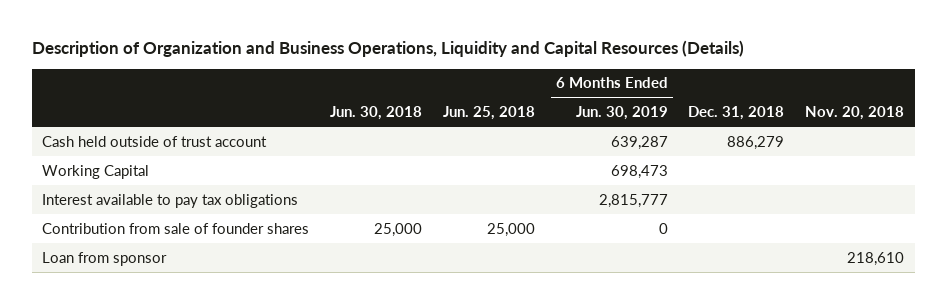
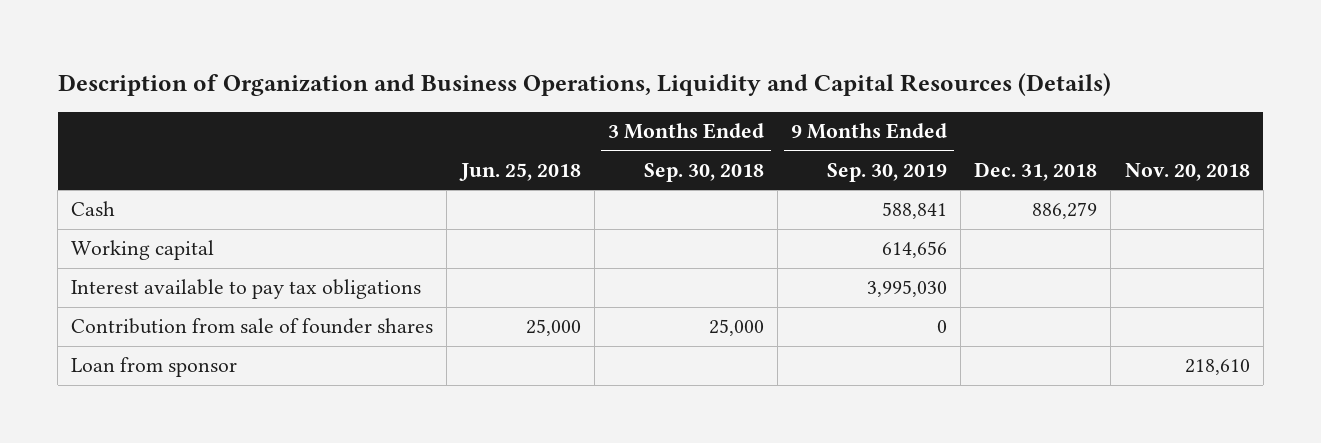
- | Jun. 30, 2018 | Jun. 25, 2018 | 6 Months Ended Jun. 30, 2019 | Dec. 31, 2018 | Nov. 20, 2018
+ | Jun. 25, 2018 | 3 Months Ended Sep. 30, 2018 | 9 Months Ended Sep. 30, 2019 | Dec. 31, 2018 | Nov. 20, 2018
- Cash held outside of trust account | | | 639,287 | 886,279 |
- Working Capital | | | 698,473 | |
+ Cash | | | 588,841 | 886,279 |
+ Working capital | | | 614,656 | |

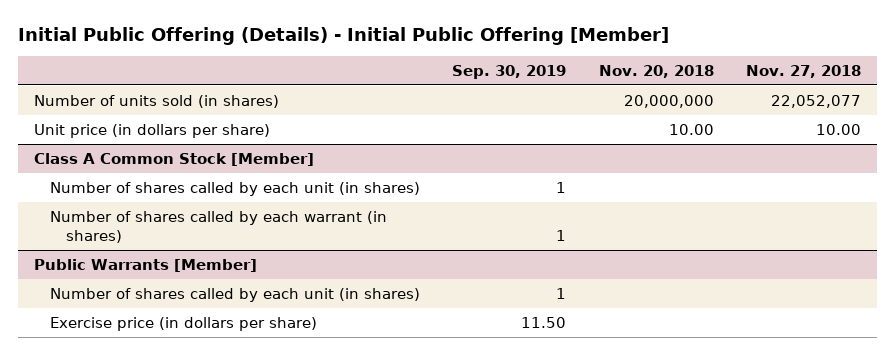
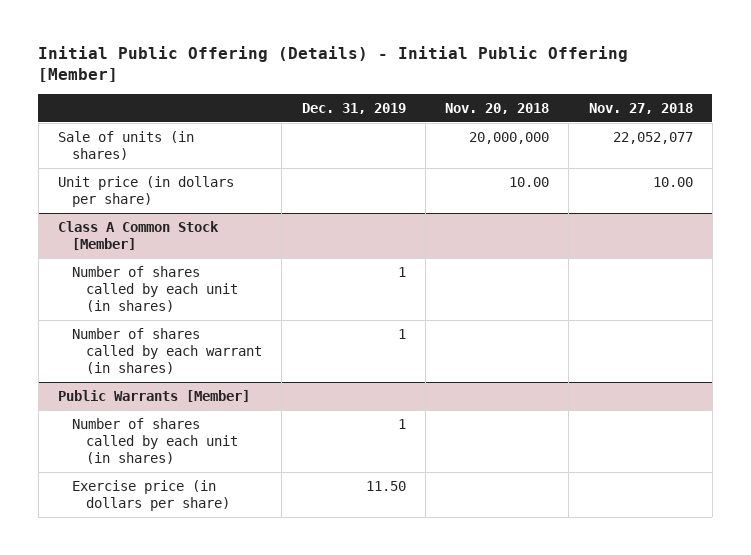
- | Sep. 30, 2019 | Nov. 20, 2018 | Nov. 27, 2018
+ | Dec. 31, 2019 | Nov. 20, 2018 | Nov. 27, 2018
- Number of units sold (in shares) | | 20,000,000 | 22,052,077
+ Sale of units (in shares) | | 20,000,000 | 22,052,077

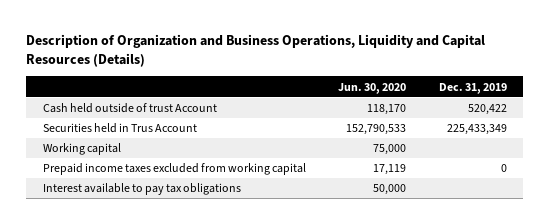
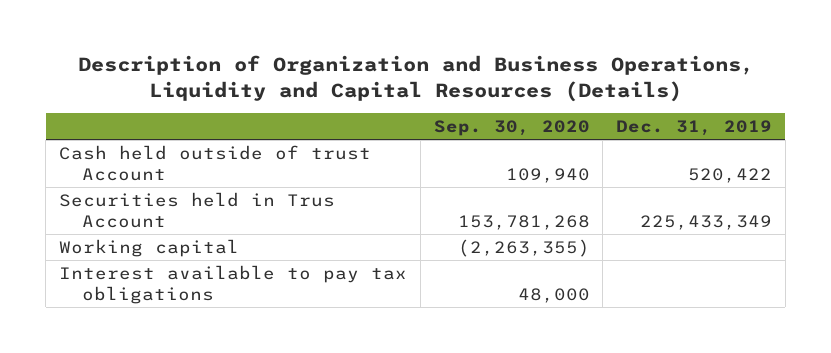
- | Jun. 30, 2020 | Dec. 31, 2019
+ | Sep. 30, 2020 | Dec. 31, 2019
- Prepaid income taxes excluded from working capital | 17,119 | 0

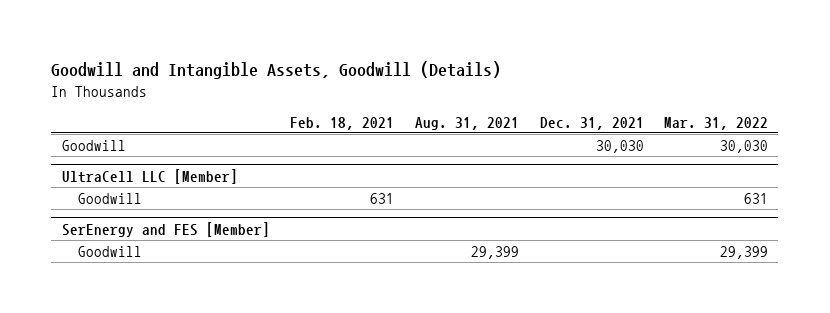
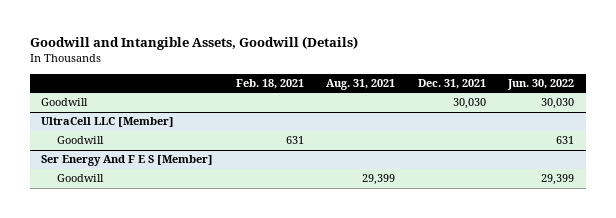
- | Feb. 18, 2021 | Aug. 31, 2021 | Dec. 31, 2021 | Mar. 31, 2022
+ | Feb. 18, 2021 | Aug. 31, 2021 | Dec. 31, 2021 | Jun. 30, 2022
- SerEnergy and FES [Member]
+ Ser Energy And F E S [Member]

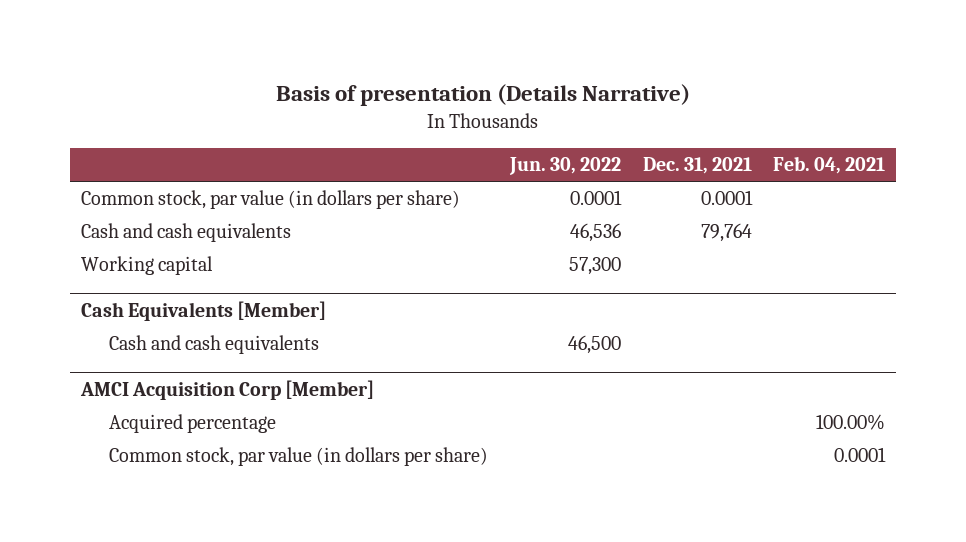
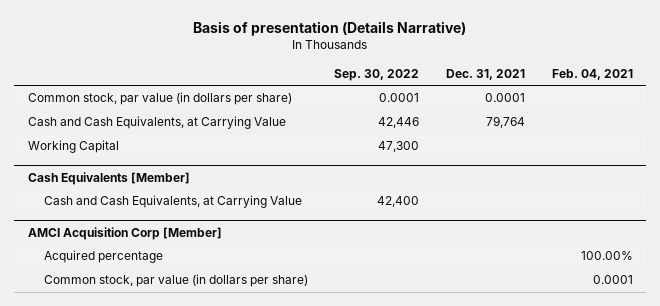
- | Jun. 30, 2022 | Dec. 31, 2021 | Feb. 04, 2021
+ | Sep. 30, 2022 | Dec. 31, 2021 | Feb. 04, 2021
- Cash and cash equivalents | 46,536 | 79,764 |
- Working capital | 57,300 | |
+ Cash and Cash Equivalents, at Carrying Value | 42,446 | 79,764 |
+ Working Capital | 47,300 | |
@ Cash Equivalents [Member]
- Cash and cash equivalents | 46,500 | |
+ Cash and Cash Equivalents, at Carrying Value | 42,400 | |

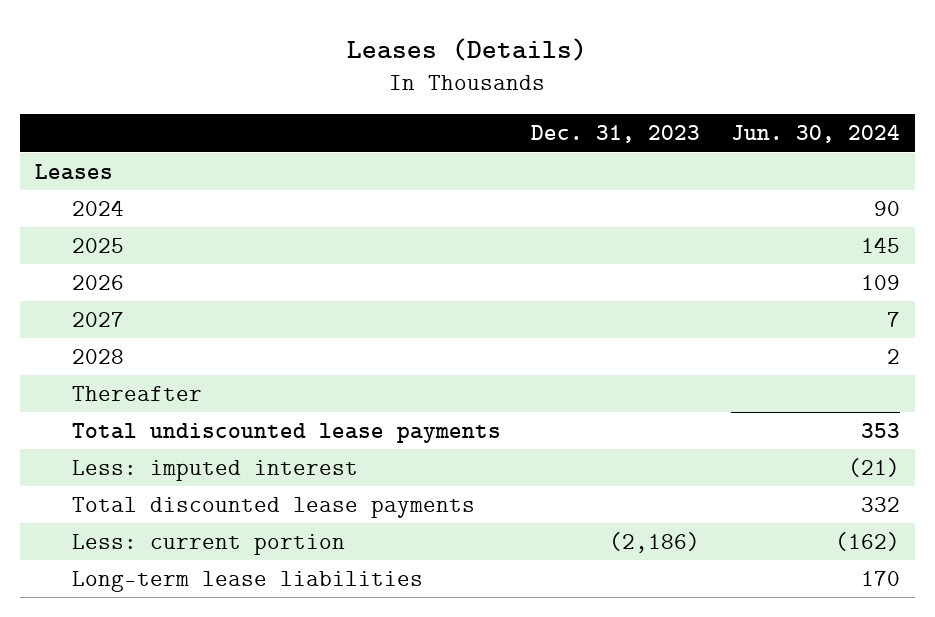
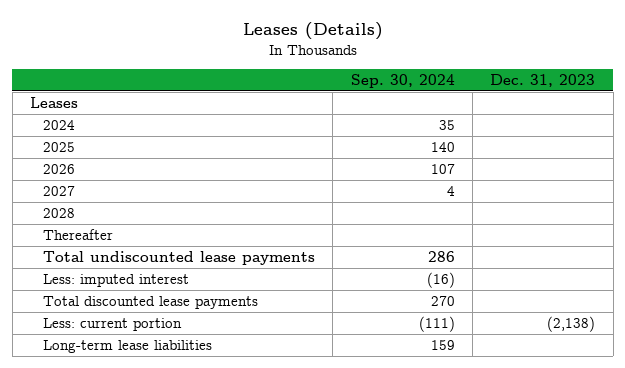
- | Dec. 31, 2023 | Jun. 30, 2024
+ | Sep. 30, 2024 | Dec. 31, 2023
- Less: current portion | (2,186) | (162)
+ Less: current portion | (111) | (2,138)

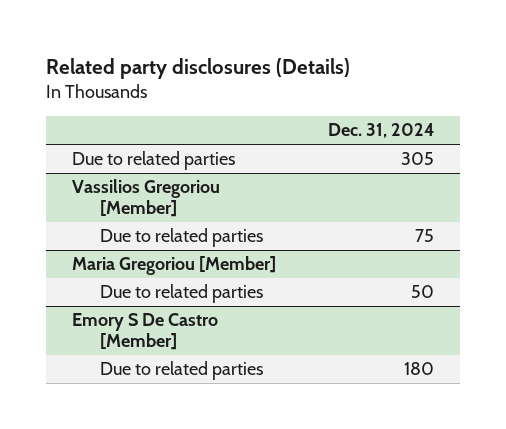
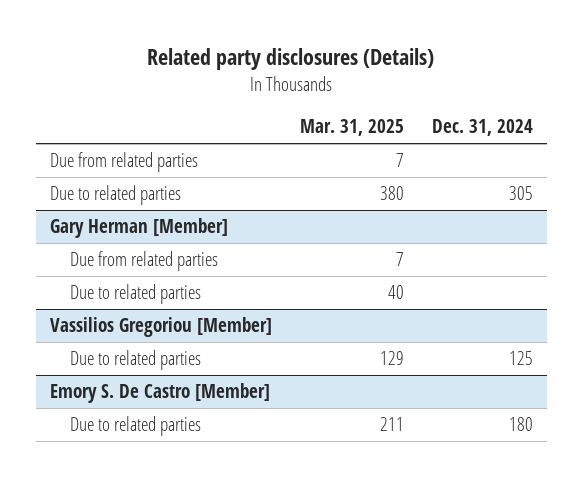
- | Dec. 31, 2024
+ | Mar. 31, 2025 | Dec. 31, 2024
+ Due from related parties | 7 |
+ Gary Herman [Member]
+ Due from related parties | 7 |
+ Due to related parties | 40 |
@ Vassilios Gregoriou [Member]
- Due to related parties | 75
- Maria Gregoriou [Member]
- Due to related parties | 50
- Emory S De Castro [Member]
@ Vassilios Gregoriou [Member]
+ Due to related parties | 129 | 125
+ Emory S. De Castro [Member]

